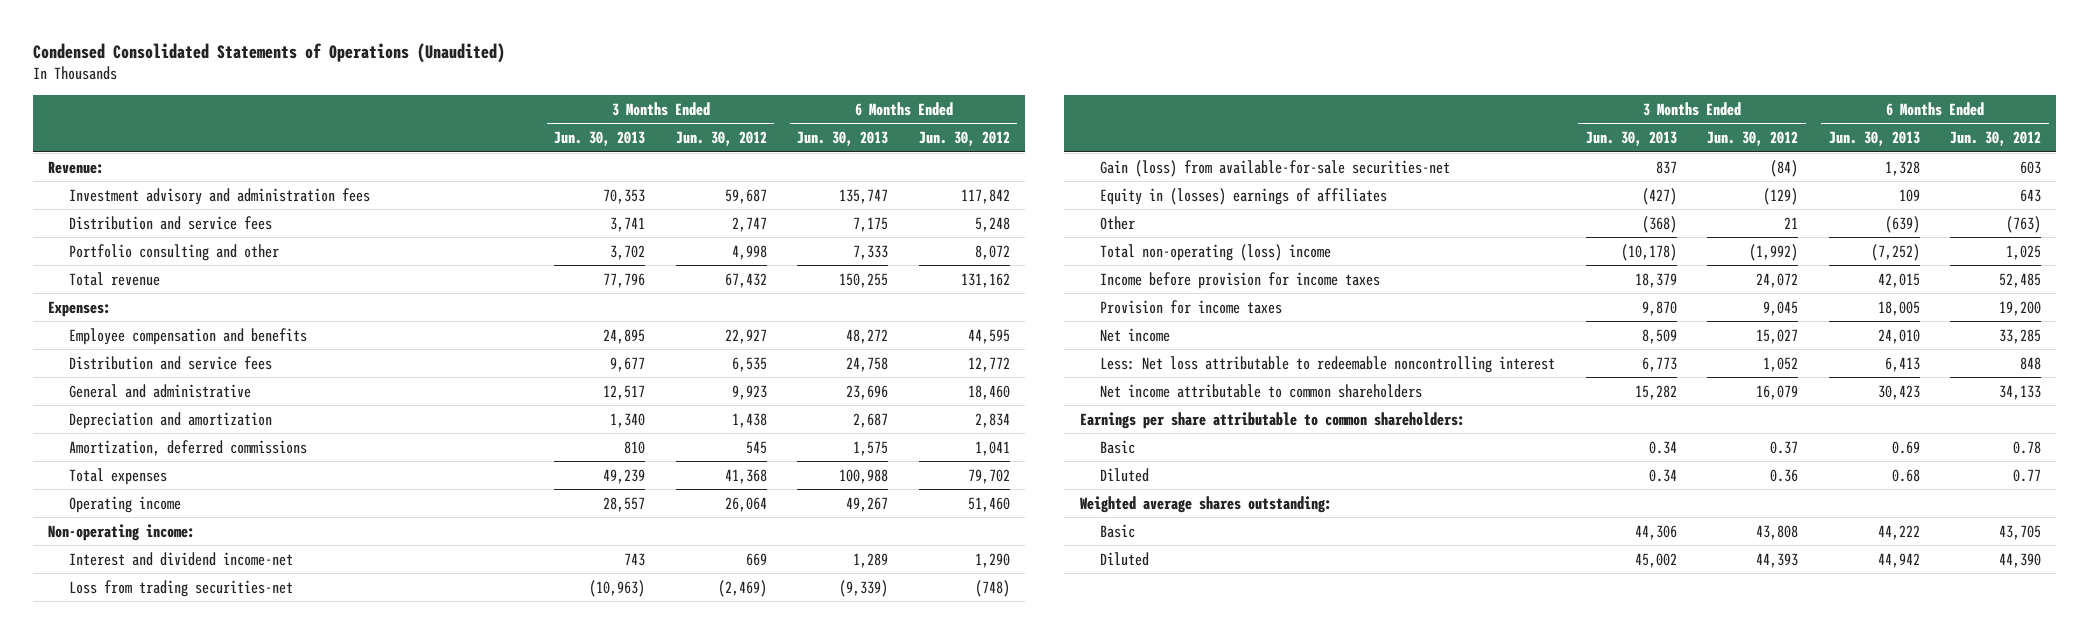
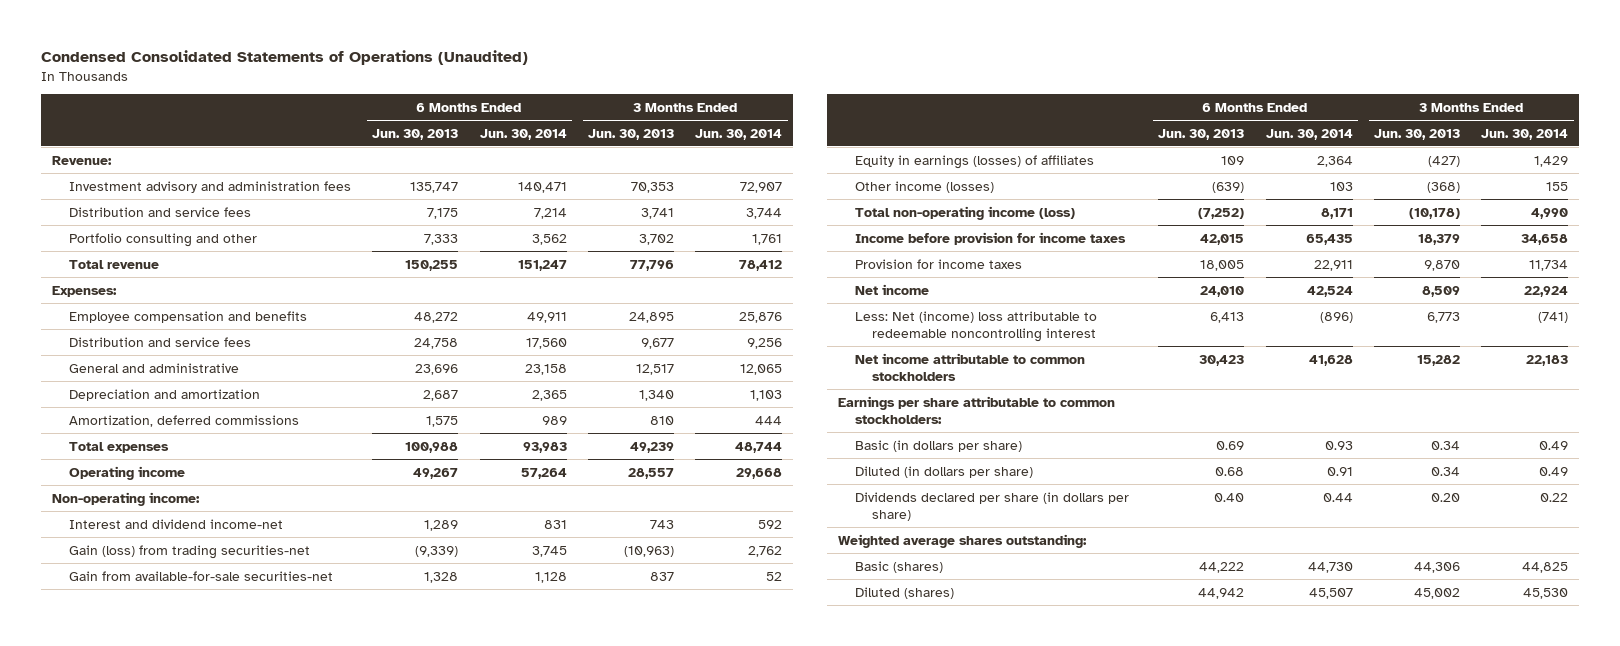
- | 3 Months Ended Jun. 30, 2013 | 3 Months Ended Jun. 30, 2012 | 6 Months Ended Jun. 30, 2013 | 6 Months Ended Jun. 30, 2012
+ | 6 Months Ended Jun. 30, 2013 | 6 Months Ended Jun. 30, 2014 | 3 Months Ended Jun. 30, 2013 | 3 Months Ended Jun. 30, 2014
- Loss from trading securities-net | (10,963) | (2,469) | (9,339) | (748)
- Gain (loss) from available-for-sale securities-net | 837 | (84) | 1,328 | 603
- Equity in (losses) earnings of affiliates | (427) | (129) | 109 | 643
- Other | (368) | 21 | (639) | (763)
- Total non-operating (loss) income | (10,178) | (1,992) | (7,252) | 1,025
+ Gain (loss) from trading securities-net | (9,339) | 3,745 | (10,963) | 2,762
+ Gain from available-for-sale securities-net | 1,328 | 1,128 | 837 | 52
+ Equity in earnings (losses) of affiliates | 109 | 2,364 | (427) | 1,429
+ Other income (losses) | (639) | 103 | (368) | 155
+ Total non-operating income (loss) | (7,252) | 8,171 | (10,178) | 4,990
- Less: Net loss attributable to redeemable noncontrolling interest | 6,773 | 1,052 | 6,413 | 848
- Net income attributable to common shareholders | 15,282 | 16,079 | 30,423 | 34,133
- Earnings per share attributable to common shareholders:
- Basic | 0.34 | 0.37 | 0.69 | 0.78
- Diluted | 0.34 | 0.36 | 0.68 | 0.77
+ Less: Net (income) loss attributable to redeemable noncontrolling interest | 6,413 | (896) | 6,773 | (741)
+ Net income attributable to common stockholders | 30,423 | 41,628 | 15,282 | 22,183
+ Earnings per share attributable to common stockholders:
+ Basic (in dollars per share) | 0.69 | 0.93 | 0.34 | 0.49
+ Diluted (in dollars per share) | 0.68 | 0.91 | 0.34 | 0.49
+ Dividends declared per share (in dollars per share) | 0.40 | 0.44 | 0.20 | 0.22
- Basic | 44,306 | 43,808 | 44,222 | 43,705
- Diluted | 45,002 | 44,393 | 44,942 | 44,390
+ Basic (shares) | 44,222 | 44,730 | 44,306 | 44,825
+ Diluted (shares) | 44,942 | 45,507 | 45,002 | 45,530

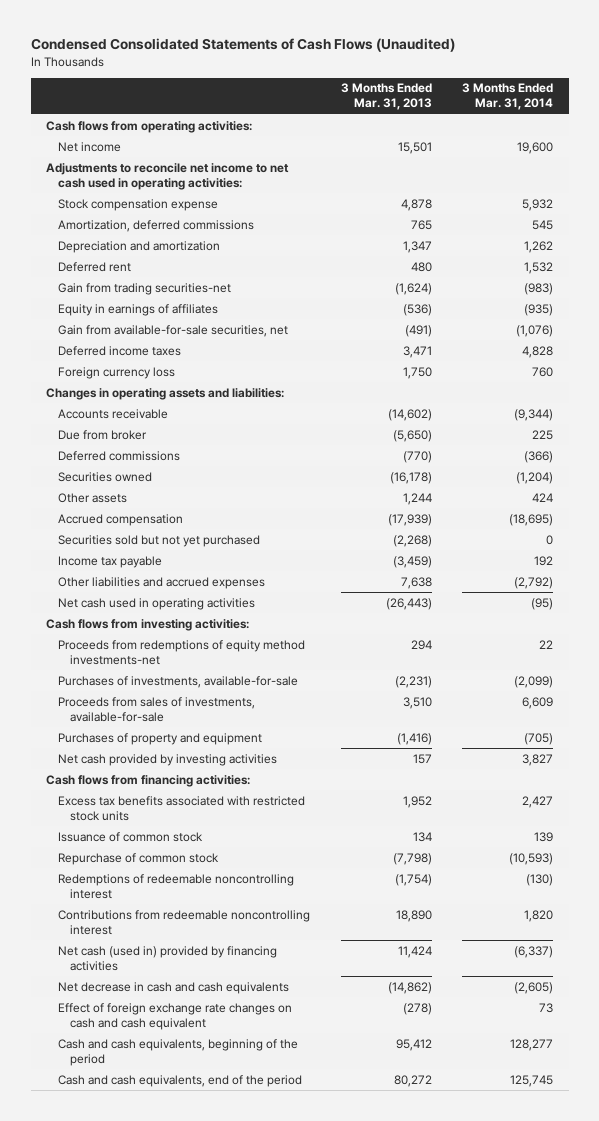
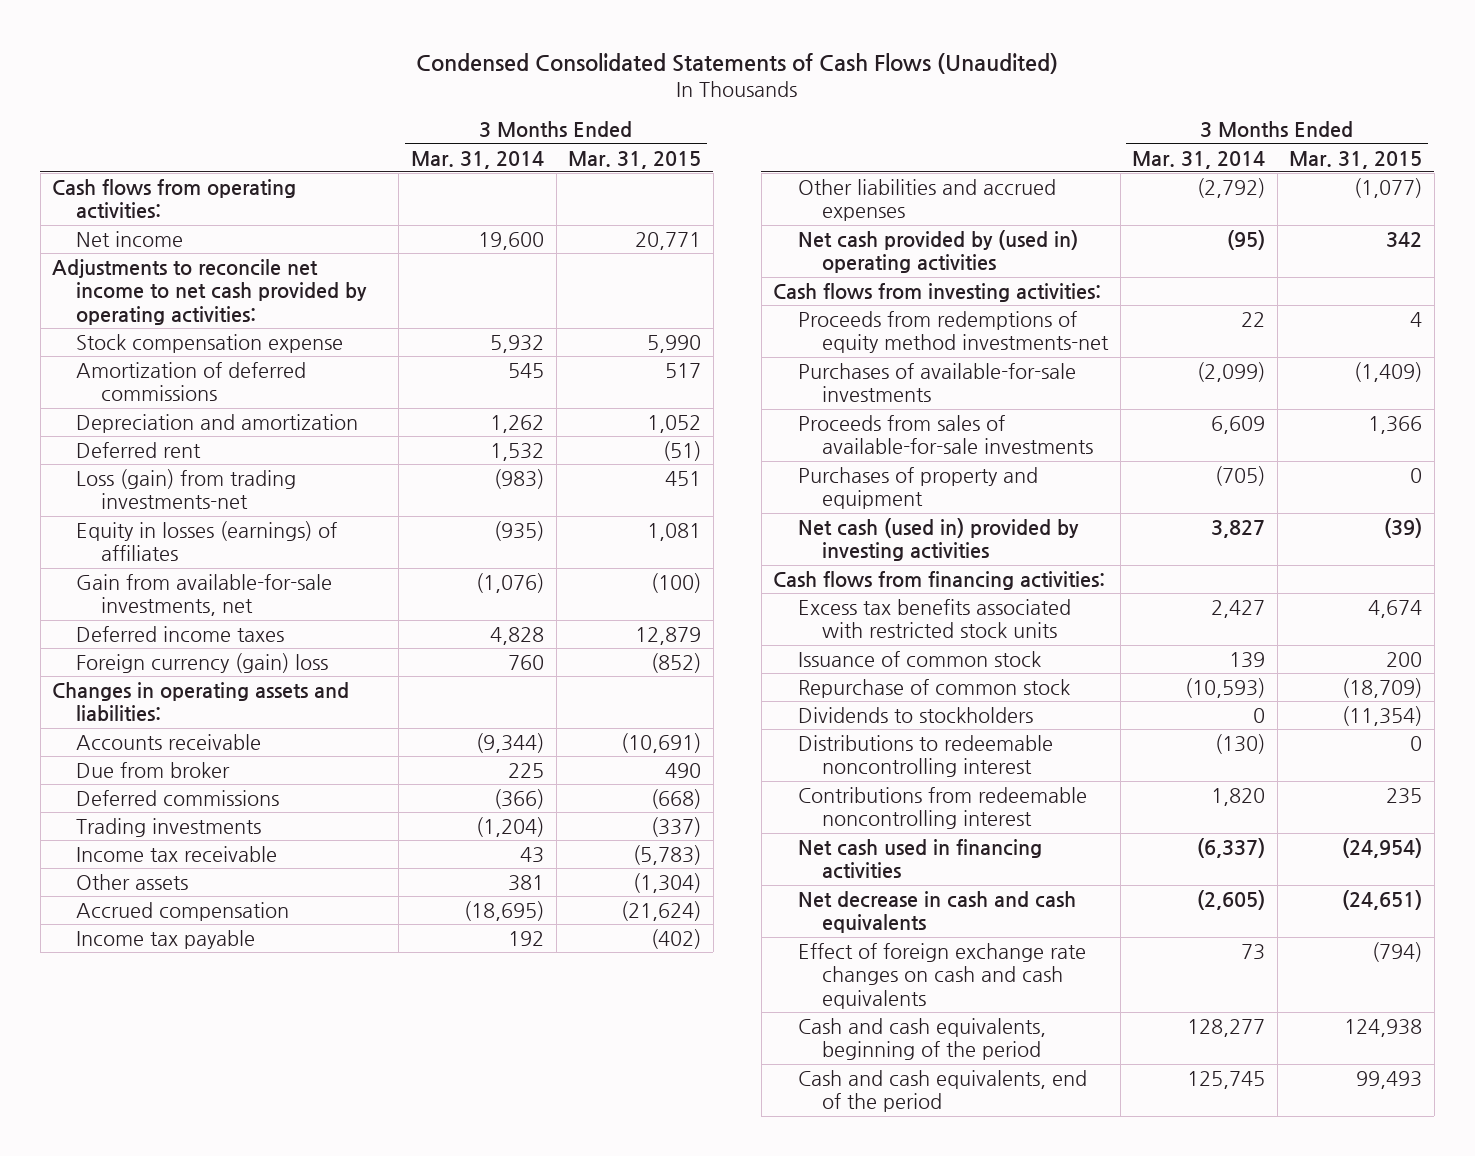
- | 3 Months Ended Mar. 31, 2013 | 3 Months Ended Mar. 31, 2014
+ | 3 Months Ended Mar. 31, 2014 | 3 Months Ended Mar. 31, 2015
- Adjustments to reconcile net income to net cash used in operating activities:
+ Adjustments to reconcile net income to net cash provided by operating activities:
- Amortization, deferred commissions | 765 | 545
+ Amortization of deferred commissions | 545 | 517
- Gain from trading securities-net | (1,624) | (983)
- Equity in earnings of affiliates | (536) | (935)
- Gain from available-for-sale securities, net | (491) | (1,076)
+ Loss (gain) from trading investments-net | (983) | 451
+ Equity in losses (earnings) of affiliates | (935) | 1,081
+ Gain from available-for-sale investments, net | (1,076) | (100)
- Foreign currency loss | 1,750 | 760
+ Foreign currency (gain) loss | 760 | (852)
- Securities owned | (16,178) | (1,204)
- Other assets | 1,244 | 424
+ Trading investments | (1,204) | (337)
+ Income tax receivable | 43 | (5,783)
+ Other assets | 381 | (1,304)
- Securities sold but not yet purchased | (2,268) | 0
- Net cash used in operating activities | (26,443) | (95)
+ Net cash provided by (used in) operating activities | (95) | 342
- Purchases of investments, available-for-sale | (2,231) | (2,099)
- Proceeds from sales of investments, available-for-sale | 3,510 | 6,609
+ Purchases of available-for-sale investments | (2,099) | (1,409)
+ Proceeds from sales of available-for-sale investments | 6,609 | 1,366
- Net cash provided by investing activities | 157 | 3,827
+ Net cash (used in) provided by investing activities | 3,827 | (39)
- Redemptions of redeemable noncontrolling interest | (1,754) | (130)
+ Dividends to stockholders | 0 | (11,354)
+ Distributions to redeemable noncontrolling interest | (130) | 0
- Net cash (used in) provided by financing activities | 11,424 | (6,337)
+ Net cash used in financing activities | (6,337) | (24,954)
- Effect of foreign exchange rate changes on cash and cash equivalent | (278) | 73
+ Effect of foreign exchange rate changes on cash and cash equivalents | 73 | (794)

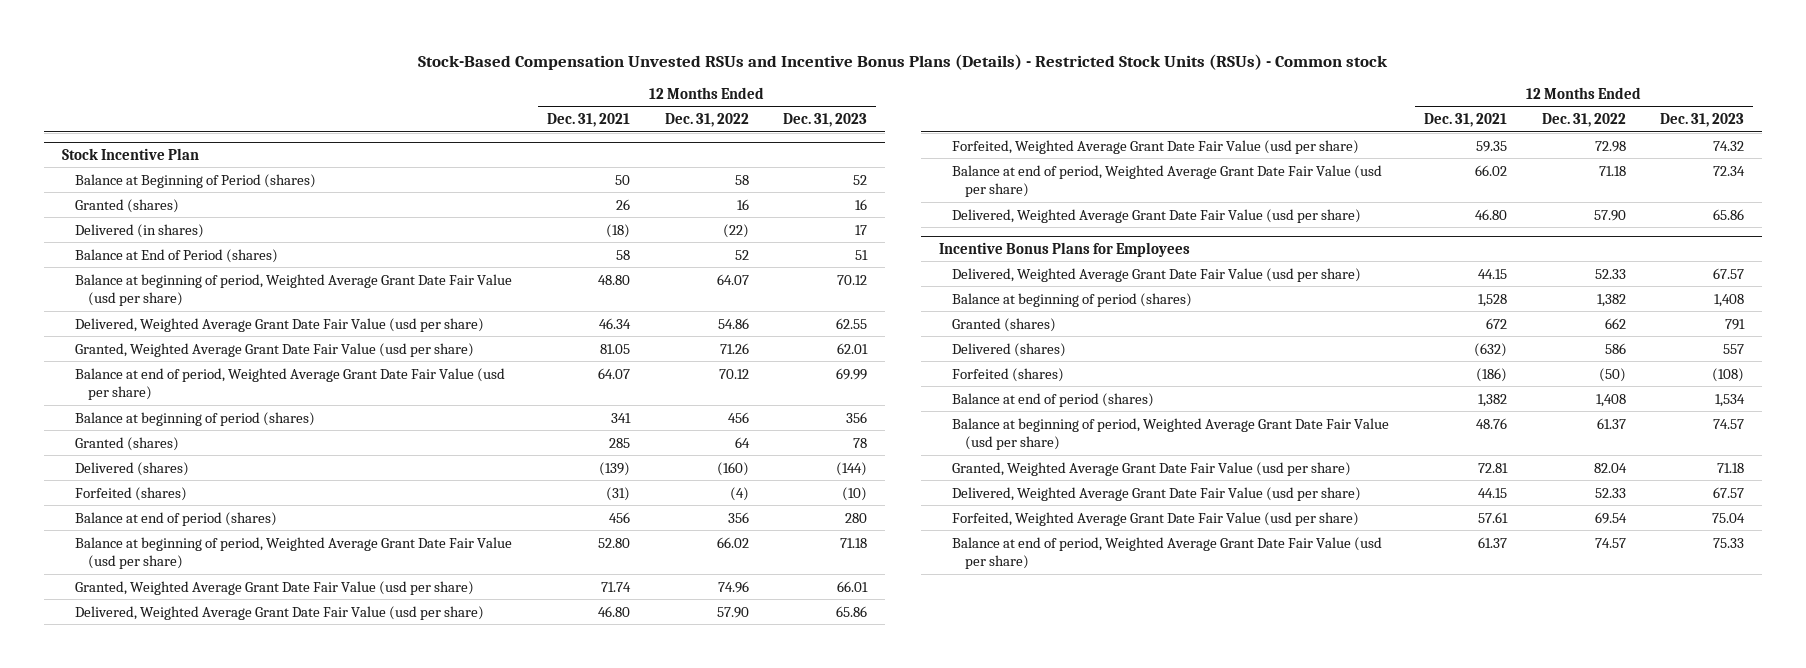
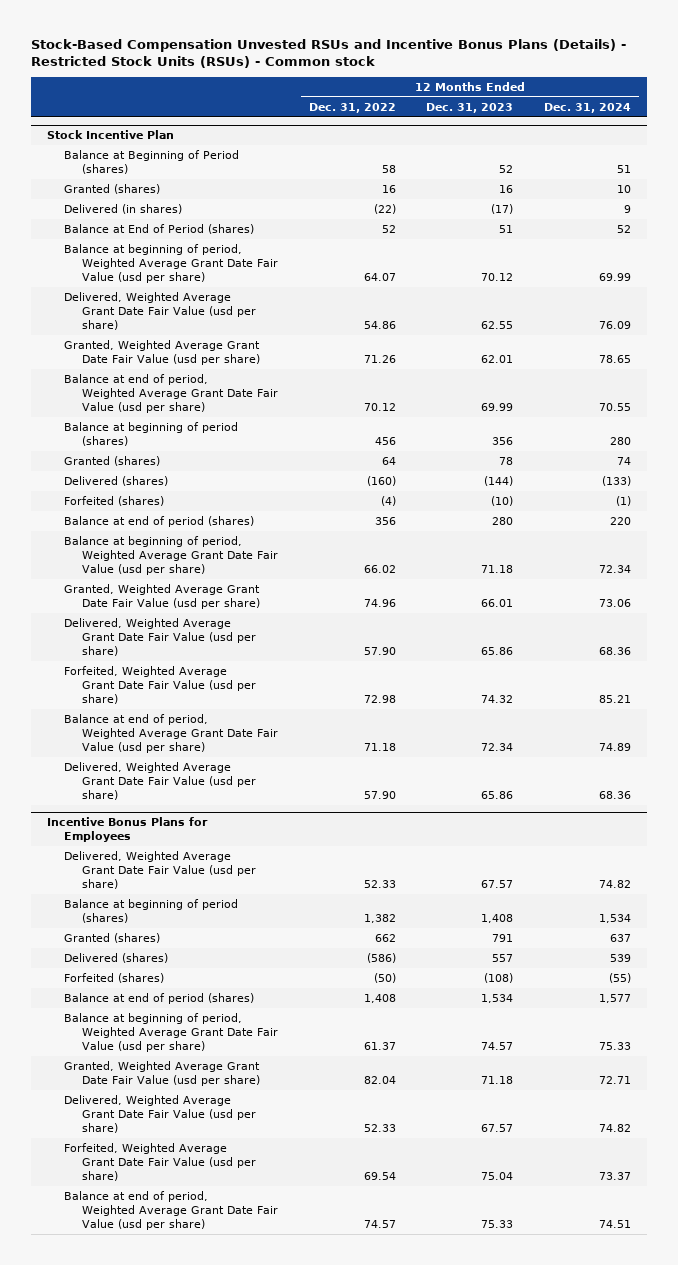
- | 12 Months Ended Dec. 31, 2021 | 12 Months Ended Dec. 31, 2022 | 12 Months Ended Dec. 31, 2023
+ | 12 Months Ended Dec. 31, 2022 | 12 Months Ended Dec. 31, 2023 | 12 Months Ended Dec. 31, 2024
@ Stock Incentive Plan
- Delivered (in shares) | (18) | (22) | 17
+ Delivered (in shares) | (22) | (17) | 9
@ Incentive Bonus Plans for Employees
- Delivered (shares) | (632) | 586 | 557
+ Delivered (shares) | (586) | 557 | 539

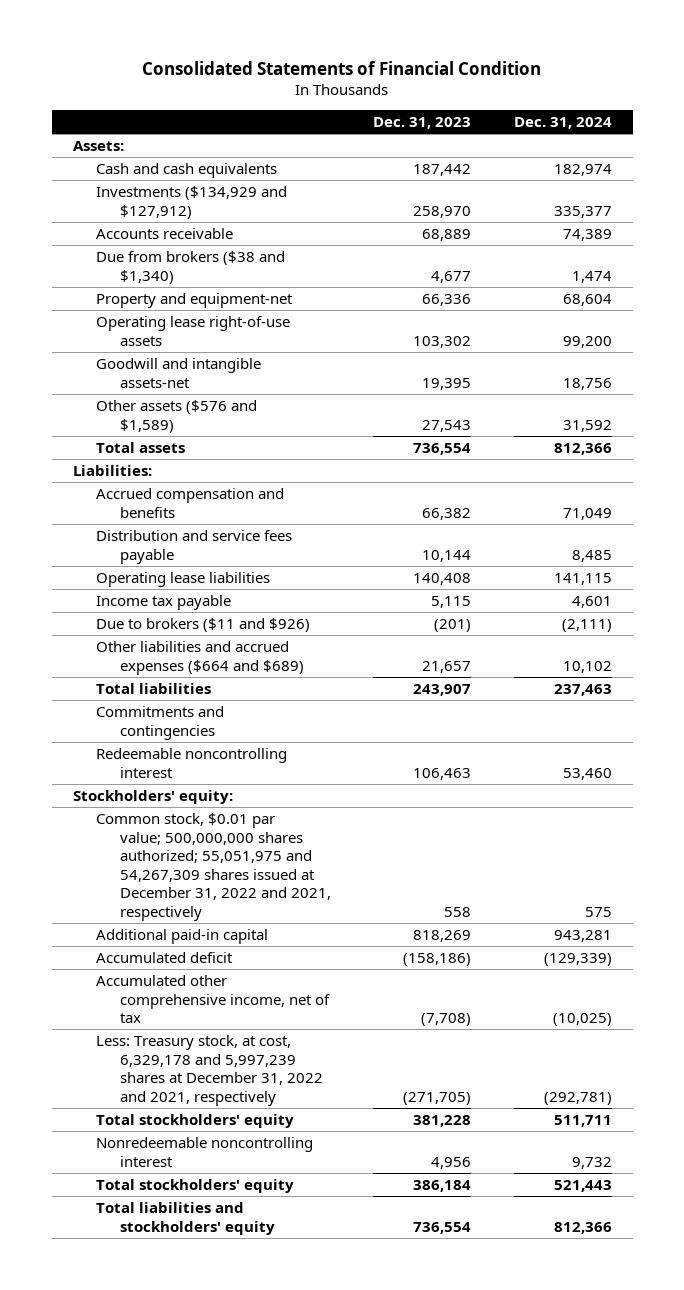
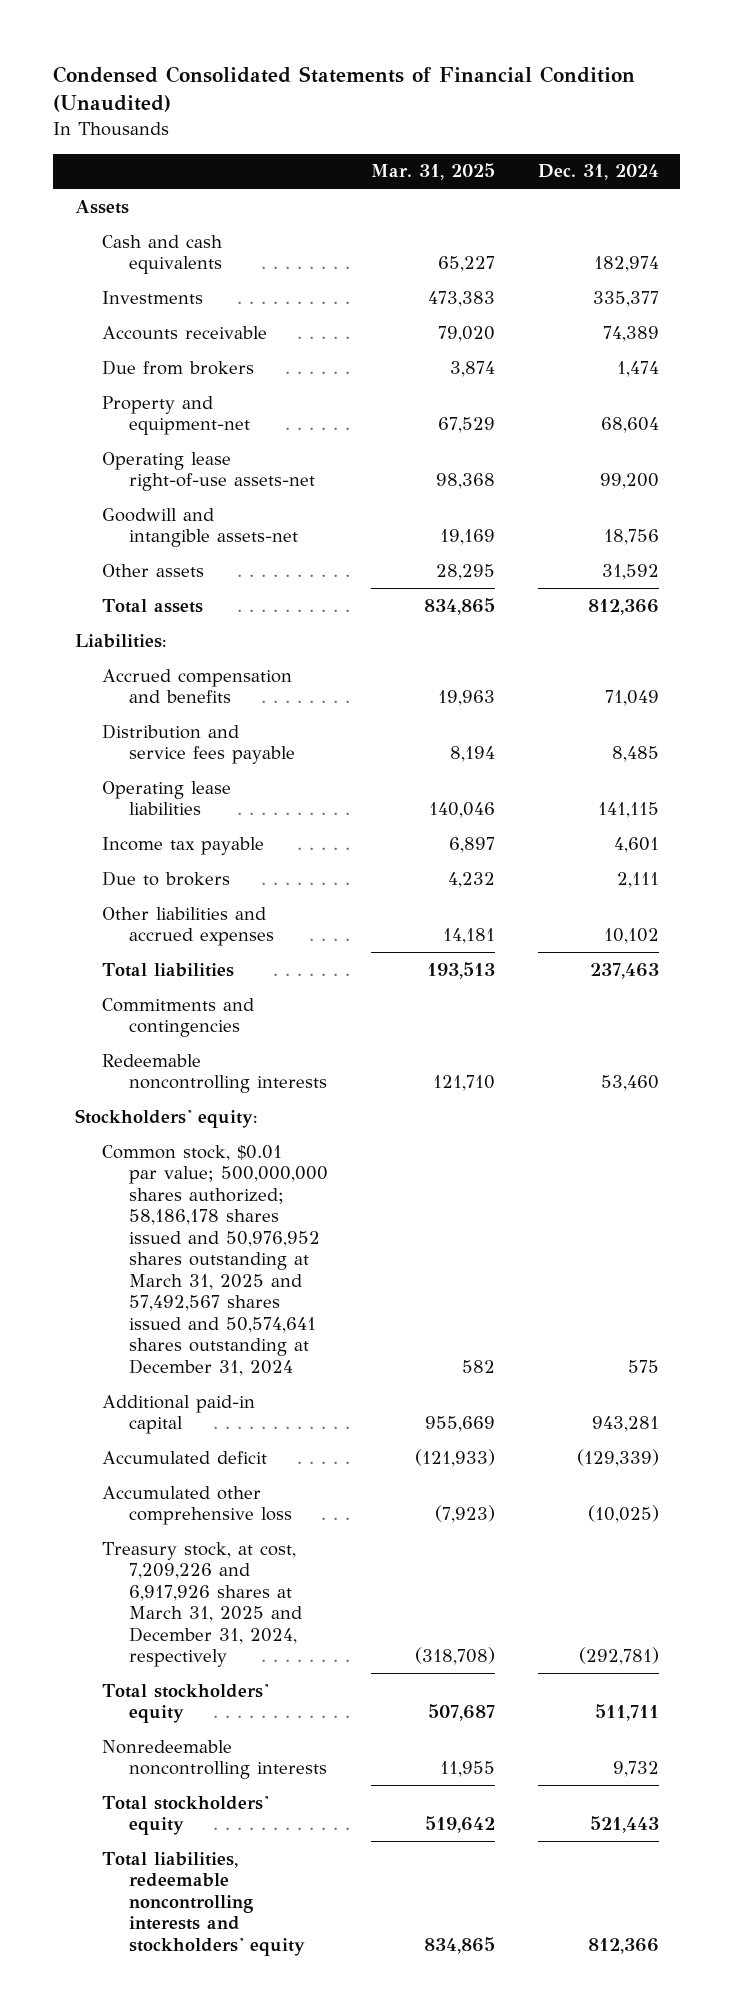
- Consolidated Statements of Financial Condition
+ Condensed Consolidated Statements of Financial Condition (Unaudited)
- | Dec. 31, 2023 | Dec. 31, 2024
+ | Mar. 31, 2025 | Dec. 31, 2024
- Assets:
+ Assets
- Investments ($134,929 and $127,912) | 258,970 | 335,377
+ Investments | 473,383 | 335,377
- Due from brokers ($38 and $1,340) | 4,677 | 1,474
+ Due from brokers | 3,874 | 1,474
- Operating lease right-of-use assets | 103,302 | 99,200
+ Operating lease right-of-use assets-net | 98,368 | 99,200
- Other assets ($576 and $1,589) | 27,543 | 31,592
+ Other assets | 28,295 | 31,592
- Due to brokers ($11 and $926) | (201) | (2,111)
- Other liabilities and accrued expenses ($664 and $689) | 21,657 | 10,102
+ Due to brokers | 4,232 | 2,111
+ Other liabilities and accrued expenses | 14,181 | 10,102
- Redeemable noncontrolling interest | 106,463 | 53,460
+ Redeemable noncontrolling interests | 121,710 | 53,460
- Common stock, $0.01 par value; 500,000,000 shares authorized; 55,051,975 and 54,267,309 shares issued at December 31, 2022 and 2021, respectively | 558 | 575
+ Common stock, $0.01 par value; 500,000,000 shares authorized; 58,186,178 shares issued and 50,976,952 shares outstanding at March 31, 2025 and 57,492,567 shares issued and 50,574,641 shares outstanding at December 31, 2024 | 582 | 575
- Accumulated other comprehensive income, net of tax | (7,708) | (10,025)
- Less: Treasury stock, at cost, 6,329,178 and 5,997,239 shares at December 31, 2022 and 2021, respectively | (271,705) | (292,781)
+ Accumulated other comprehensive loss | (7,923) | (10,025)
+ Treasury stock, at cost, 7,209,226 and 6,917,926 shares at March 31, 2025 and December 31, 2024, respectively | (318,708) | (292,781)
- Nonredeemable noncontrolling interest | 4,956 | 9,732
+ Nonredeemable noncontrolling interests | 11,955 | 9,732
- Total liabilities and stockholders' equity | 736,554 | 812,366
+ Total liabilities, redeemable noncontrolling interests and stockholders' equity | 834,865 | 812,366

